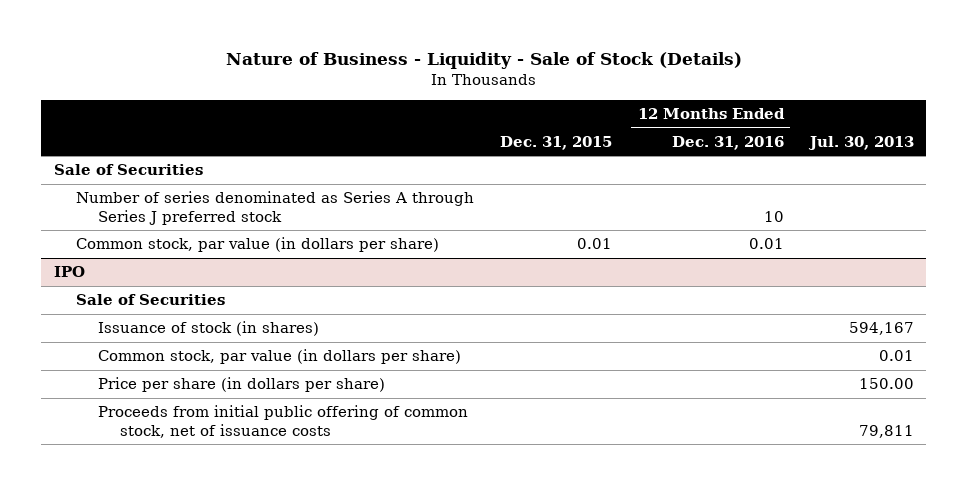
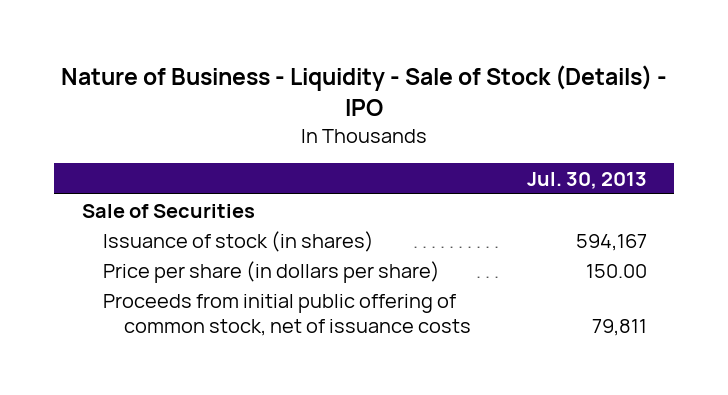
- Nature of Business - Liquidity - Sale of Stock (Details)
+ Nature of Business - Liquidity - Sale of Stock (Details) - IPO
- | Dec. 31, 2015 | 12 Months Ended Dec. 31, 2016 | Jul. 30, 2013
+ | Jul. 30, 2013
- Number of series denominated as Series A through Series J preferred stock | | 10 |
- Common stock, par value (in dollars per share) | 0.01 | 0.01 |
- IPO
- Sale of Securities
- Common stock, par value (in dollars per share) | | | 0.01

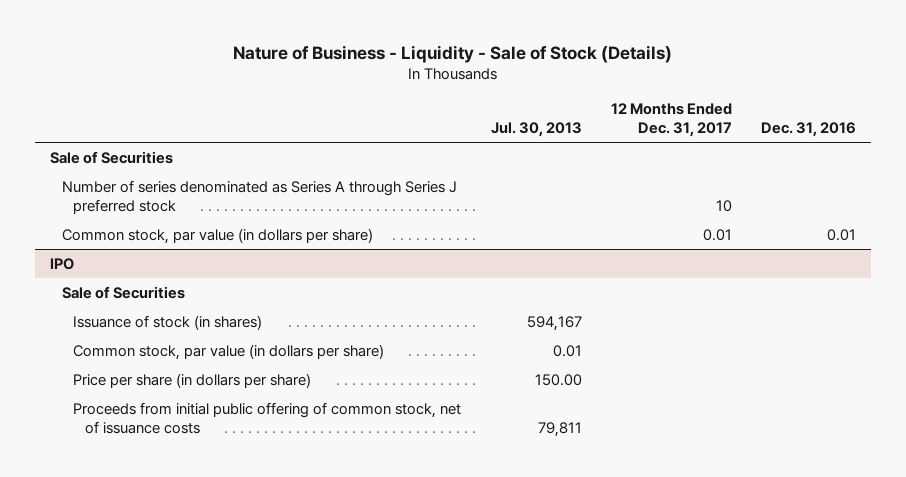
- Nature of Business - Liquidity - Sale of Stock (Details) - IPO
+ Nature of Business - Liquidity - Sale of Stock (Details)
- | Jul. 30, 2013
+ | Jul. 30, 2013 | 12 Months Ended Dec. 31, 2017 | Dec. 31, 2016
+ Number of series denominated as Series A through Series J preferred stock | | 10 |
+ Common stock, par value (in dollars per share) | | 0.01 | 0.01
+ IPO
+ Sale of Securities
+ Common stock, par value (in dollars per share) | 0.01 | |

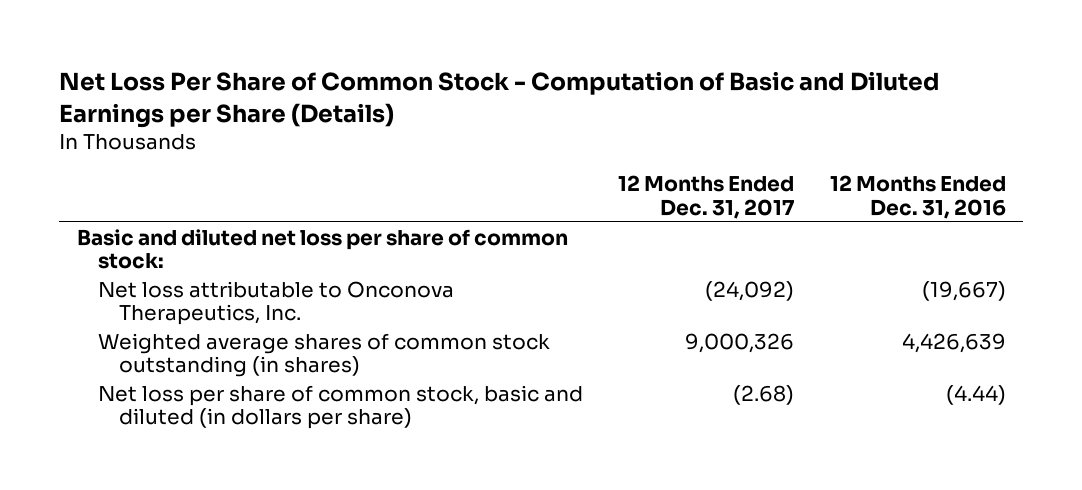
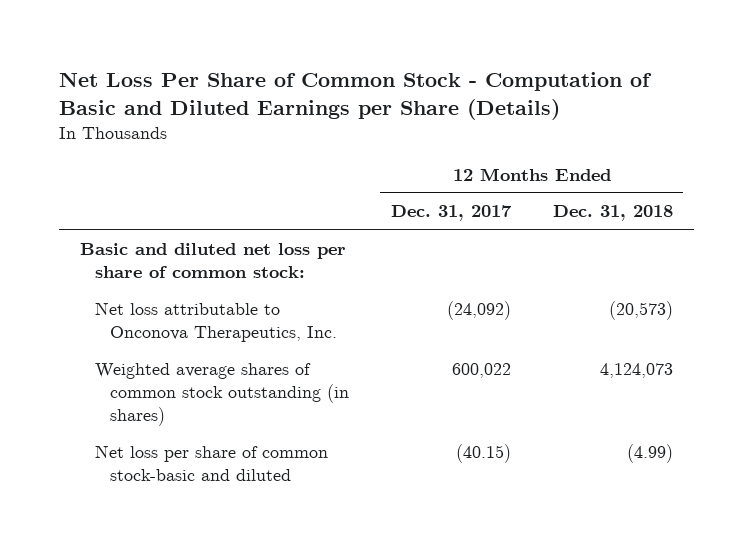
- | 12 Months Ended Dec. 31, 2017 | 12 Months Ended Dec. 31, 2016
+ | 12 Months Ended Dec. 31, 2017 | 12 Months Ended Dec. 31, 2018
- Weighted average shares of common stock outstanding (in shares) | 9,000,326 | 4,426,639
- Net loss per share of common stock, basic and diluted (in dollars per share) | (2.68) | (4.44)
+ Weighted average shares of common stock outstanding (in shares) | 600,022 | 4,124,073
+ Net loss per share of common stock-basic and diluted | (40.15) | (4.99)

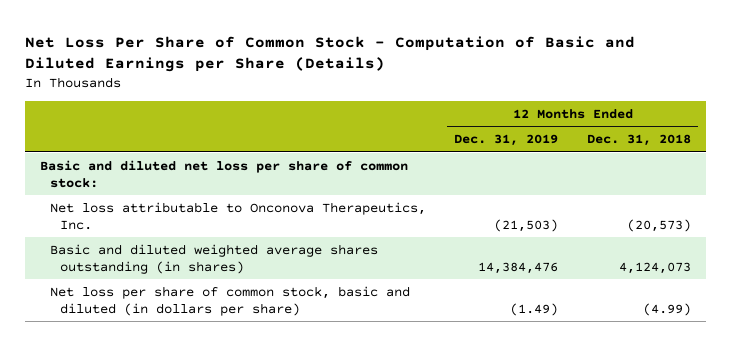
- | 12 Months Ended Dec. 31, 2017 | 12 Months Ended Dec. 31, 2018
+ | 12 Months Ended Dec. 31, 2019 | 12 Months Ended Dec. 31, 2018
- Weighted average shares of common stock outstanding (in shares) | 600,022 | 4,124,073
- Net loss per share of common stock-basic and diluted | (40.15) | (4.99)
+ Basic and diluted weighted average shares outstanding (in shares) | 14,384,476 | 4,124,073
+ Net loss per share of common stock, basic and diluted (in dollars per share) | (1.49) | (4.99)

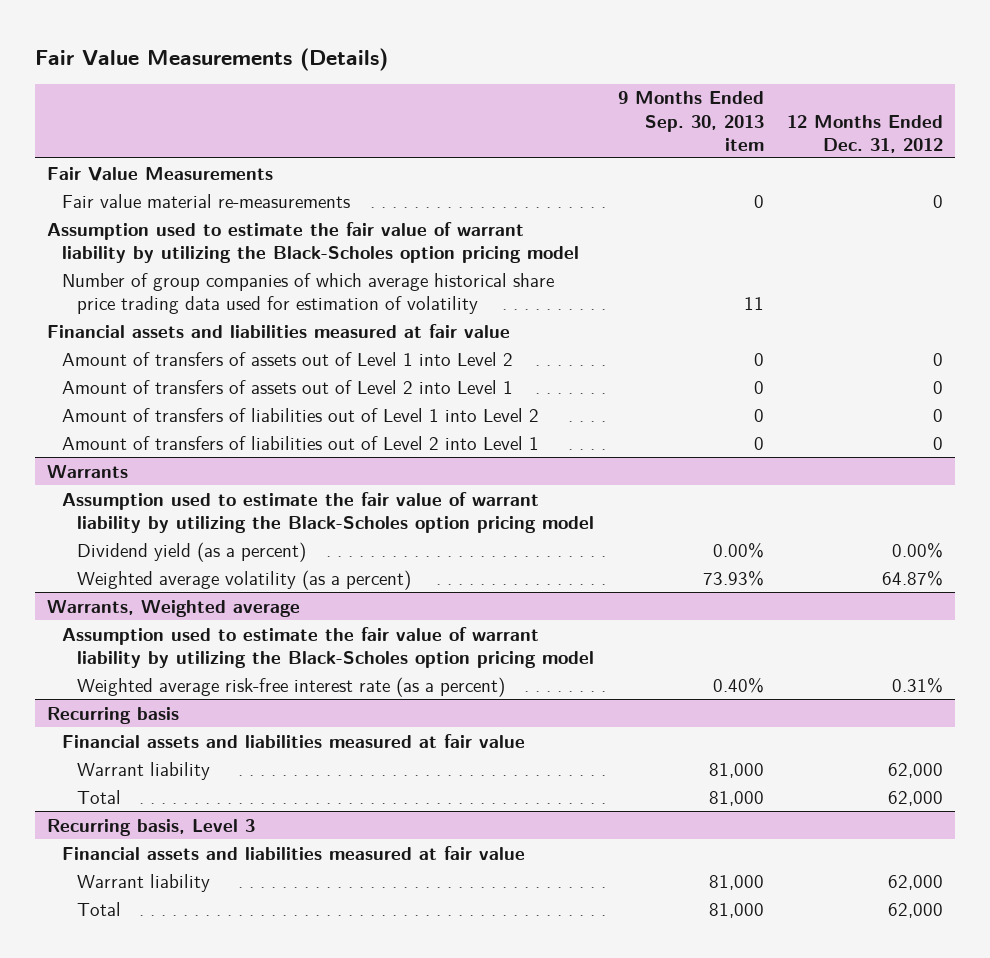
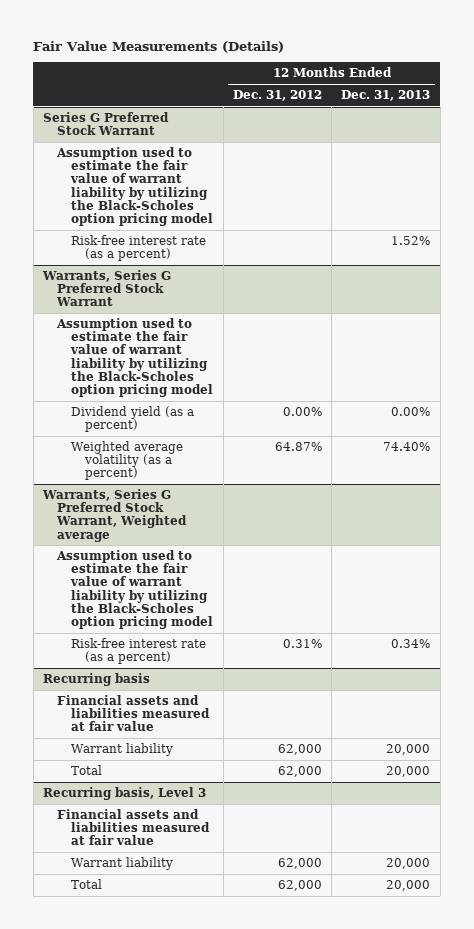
- | 9 Months Ended Sep. 30, 2013 item | 12 Months Ended Dec. 31, 2012
+ | 12 Months Ended Dec. 31, 2012 | 12 Months Ended Dec. 31, 2013
- Fair Value Measurements
- Fair value material re-measurements | 0 | 0
+ Series G Preferred Stock Warrant
- Number of group companies of which average historical share price trading data used for estimation of volatility | 11 |
- Financial assets and liabilities measured at fair value
- Amount of transfers of assets out of Level 1 into Level 2 | 0 | 0
- Amount of transfers of assets out of Level 2 into Level 1 | 0 | 0
- Amount of transfers of liabilities out of Level 1 into Level 2 | 0 | 0
- Amount of transfers of liabilities out of Level 2 into Level 1 | 0 | 0
- Warrants
+ Risk-free interest rate (as a percent) | | 1.52%
+ Warrants, Series G Preferred Stock Warrant
- Warrants, Weighted average
+ Warrants, Series G Preferred Stock Warrant, Weighted average
- Weighted average risk-free interest rate (as a percent) | 0.40% | 0.31%
+ Risk-free interest rate (as a percent) | 0.31% | 0.34%

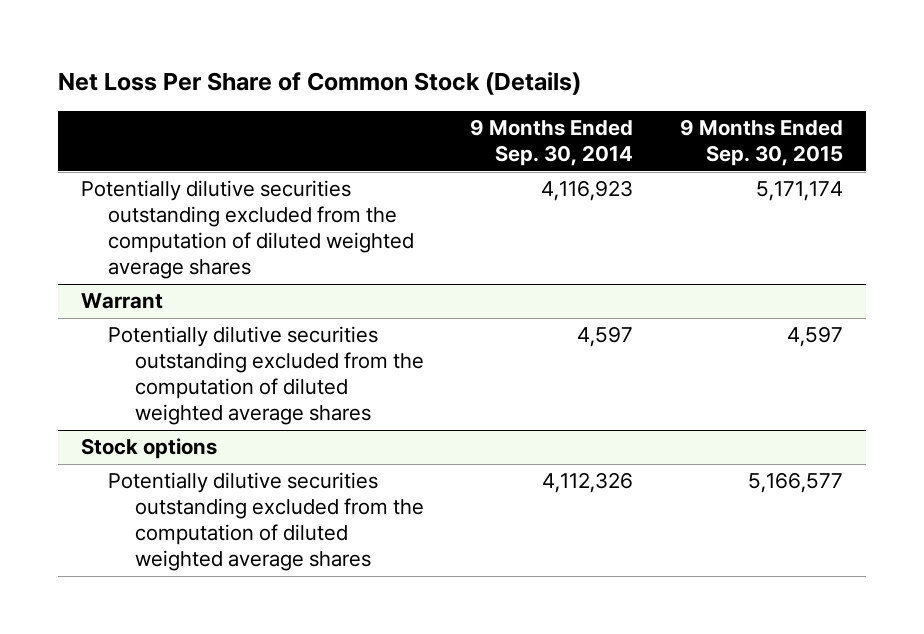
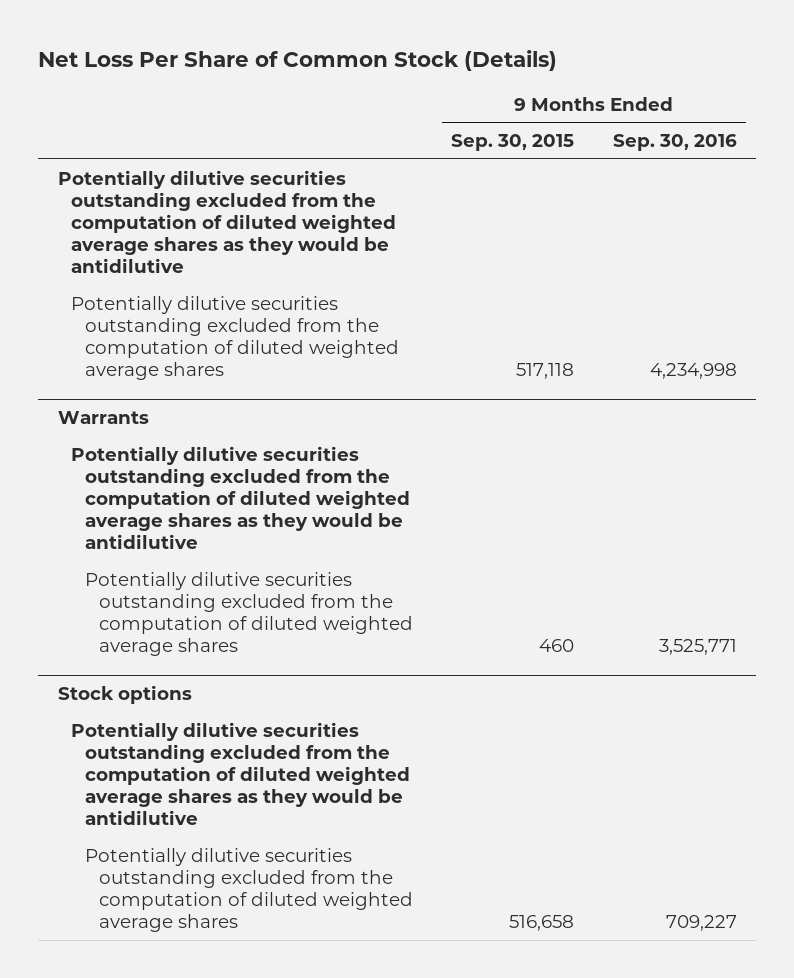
- | 9 Months Ended Sep. 30, 2014 | 9 Months Ended Sep. 30, 2015
+ | 9 Months Ended Sep. 30, 2015 | 9 Months Ended Sep. 30, 2016
- Potentially dilutive securities outstanding excluded from the computation of diluted weighted average shares | 4,116,923 | 5,171,174
- Warrant
- Potentially dilutive securities outstanding excluded from the computation of diluted weighted average shares | 4,597 | 4,597
+ Potentially dilutive securities outstanding excluded from the computation of diluted weighted average shares as they would be antidilutive
+ Potentially dilutive securities outstanding excluded from the computation of diluted weighted average shares | 517,118 | 4,234,998
+ Warrants
+ Potentially dilutive securities outstanding excluded from the computation of diluted weighted average shares as they would be antidilutive
+ Potentially dilutive securities outstanding excluded from the computation of diluted weighted average shares | 460 | 3,525,771
@ Stock options
- Potentially dilutive securities outstanding excluded from the computation of diluted weighted average shares | 4,112,326 | 5,166,577
+ Potentially dilutive securities outstanding excluded from the computation of diluted weighted average shares as they would be antidilutive
+ Potentially dilutive securities outstanding excluded from the computation of diluted weighted average shares | 516,658 | 709,227

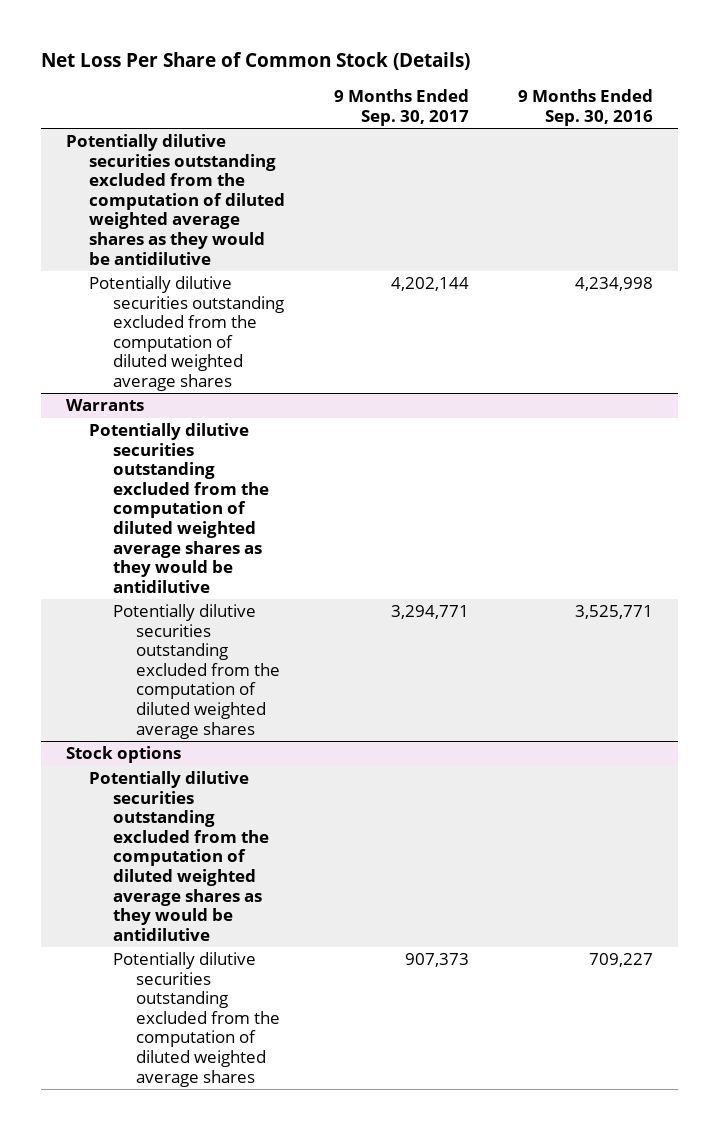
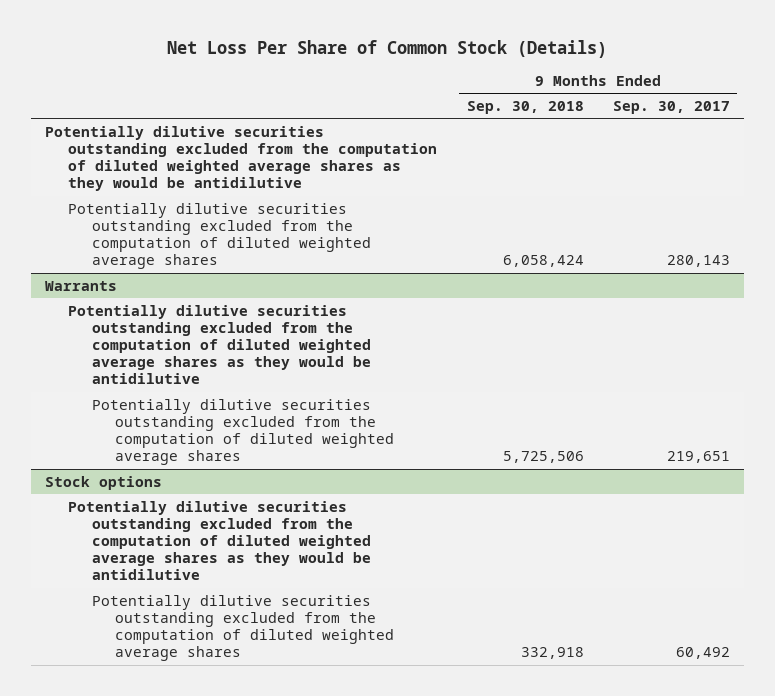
- | 9 Months Ended Sep. 30, 2017 | 9 Months Ended Sep. 30, 2016
+ | 9 Months Ended Sep. 30, 2018 | 9 Months Ended Sep. 30, 2017
- Potentially dilutive securities outstanding excluded from the computation of diluted weighted average shares | 4,202,144 | 4,234,998
+ Potentially dilutive securities outstanding excluded from the computation of diluted weighted average shares | 6,058,424 | 280,143
@ Warrants
- Potentially dilutive securities outstanding excluded from the computation of diluted weighted average shares | 3,294,771 | 3,525,771
+ Potentially dilutive securities outstanding excluded from the computation of diluted weighted average shares | 5,725,506 | 219,651
@ Stock options
- Potentially dilutive securities outstanding excluded from the computation of diluted weighted average shares | 907,373 | 709,227
+ Potentially dilutive securities outstanding excluded from the computation of diluted weighted average shares | 332,918 | 60,492

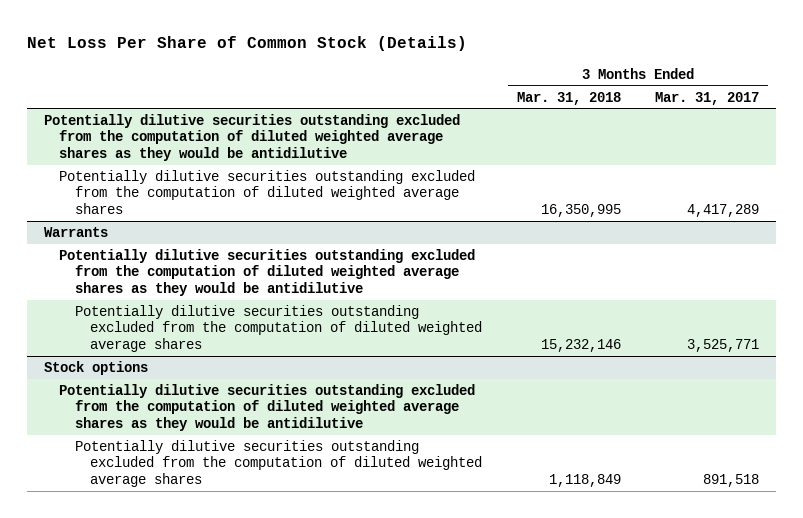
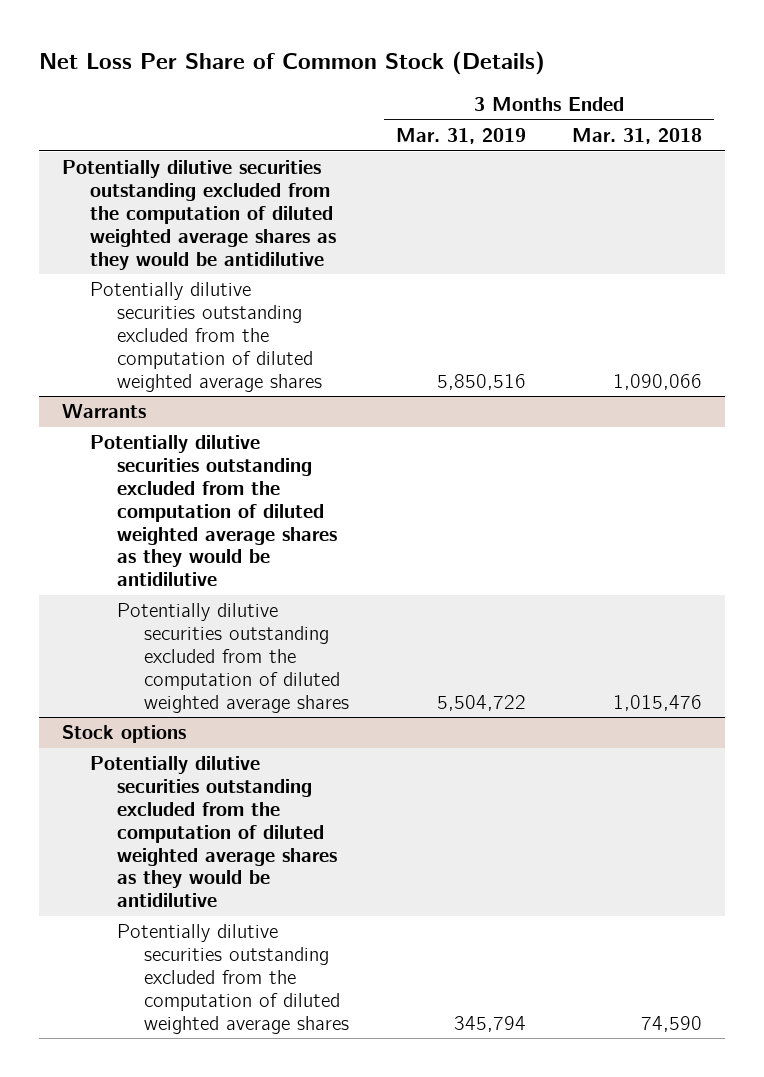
- | 3 Months Ended Mar. 31, 2018 | 3 Months Ended Mar. 31, 2017
+ | 3 Months Ended Mar. 31, 2019 | 3 Months Ended Mar. 31, 2018
- Potentially dilutive securities outstanding excluded from the computation of diluted weighted average shares | 16,350,995 | 4,417,289
+ Potentially dilutive securities outstanding excluded from the computation of diluted weighted average shares | 5,850,516 | 1,090,066
@ Warrants
- Potentially dilutive securities outstanding excluded from the computation of diluted weighted average shares | 15,232,146 | 3,525,771
+ Potentially dilutive securities outstanding excluded from the computation of diluted weighted average shares | 5,504,722 | 1,015,476
@ Stock options
- Potentially dilutive securities outstanding excluded from the computation of diluted weighted average shares | 1,118,849 | 891,518
+ Potentially dilutive securities outstanding excluded from the computation of diluted weighted average shares | 345,794 | 74,590

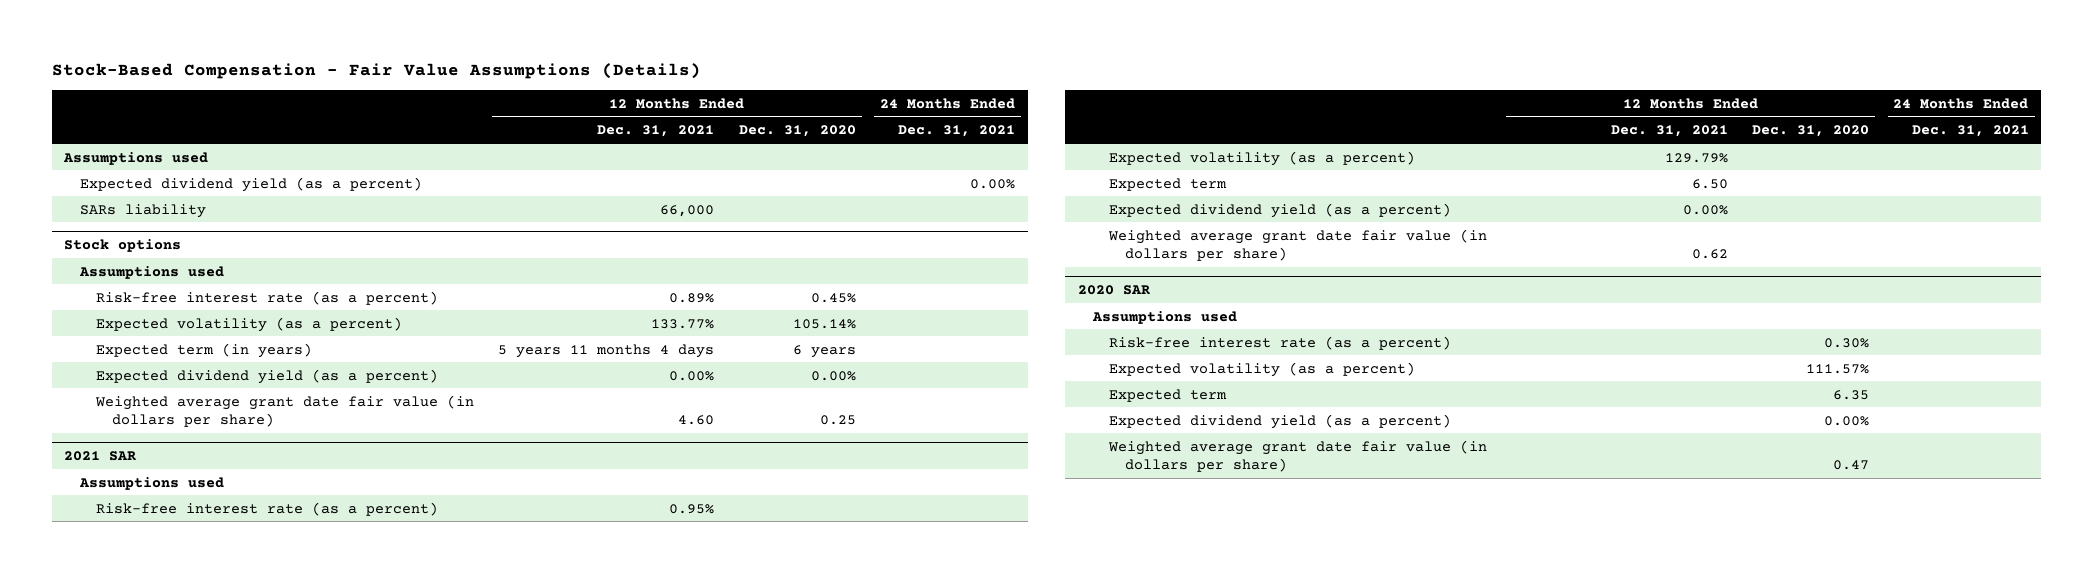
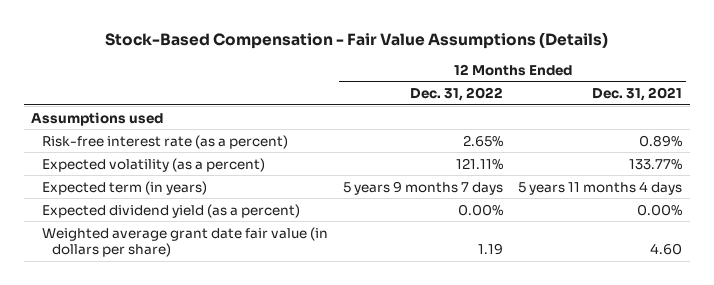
- | 12 Months Ended Dec. 31, 2021 | 12 Months Ended Dec. 31, 2020 | 24 Months Ended Dec. 31, 2021
+ | 12 Months Ended Dec. 31, 2022 | 12 Months Ended Dec. 31, 2021
- Expected dividend yield (as a percent) | | | 0.00%
- SARs liability | 66,000 | |
- Stock options
- Assumptions used
- 2021 SAR
- Assumptions used
- Risk-free interest rate (as a percent) | 0.95% | |
- Expected volatility (as a percent) | 129.79% | |
- Expected term | 6.50 | |
- Expected dividend yield (as a percent) | 0.00% | |
- Weighted average grant date fair value (in dollars per share) | 0.62 | |
- 2020 SAR
- Assumptions used
- Risk-free interest rate (as a percent) | | 0.30% |
- Expected volatility (as a percent) | | 111.57% |
- Expected term | | 6.35 |
- Expected dividend yield (as a percent) | | 0.00% |
- Weighted average grant date fair value (in dollars per share) | | 0.47 |

